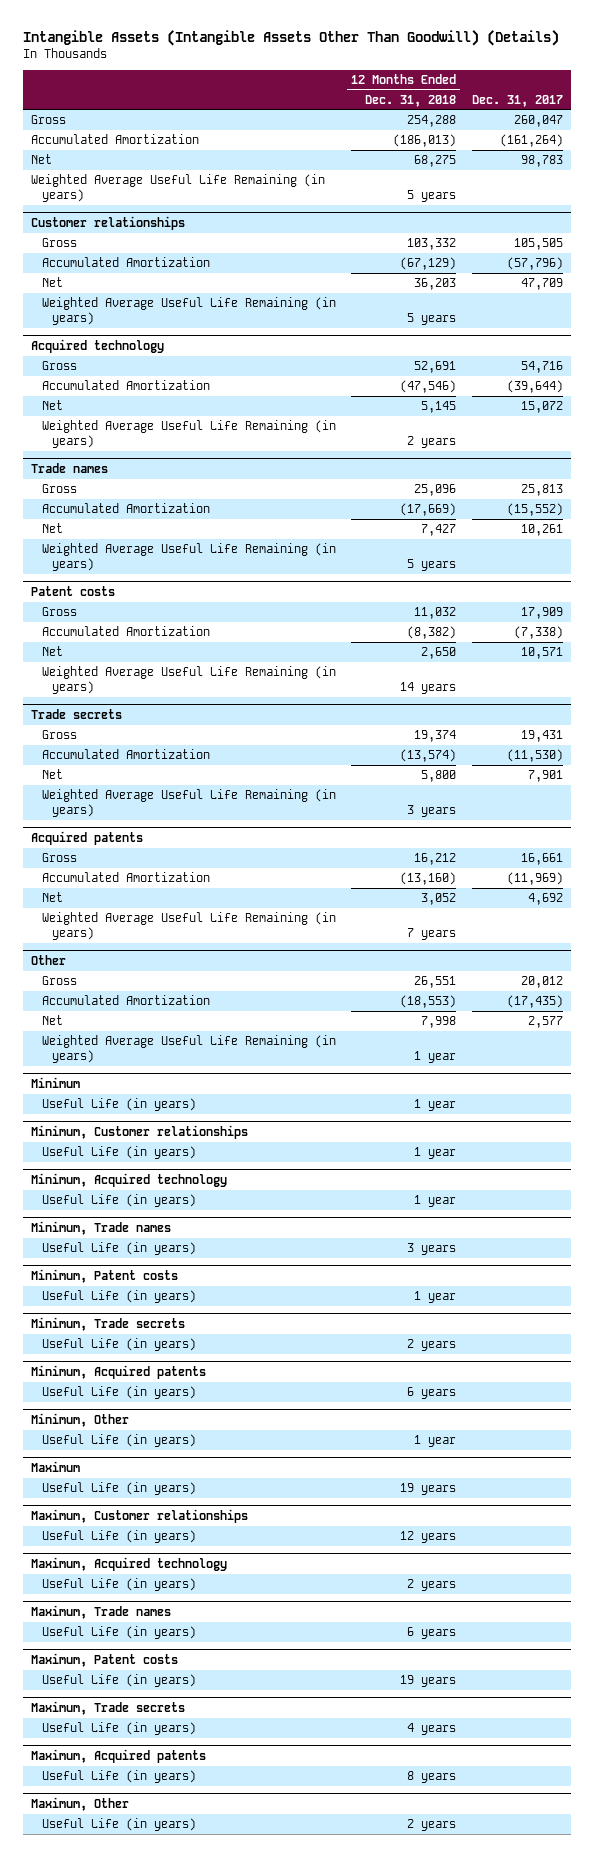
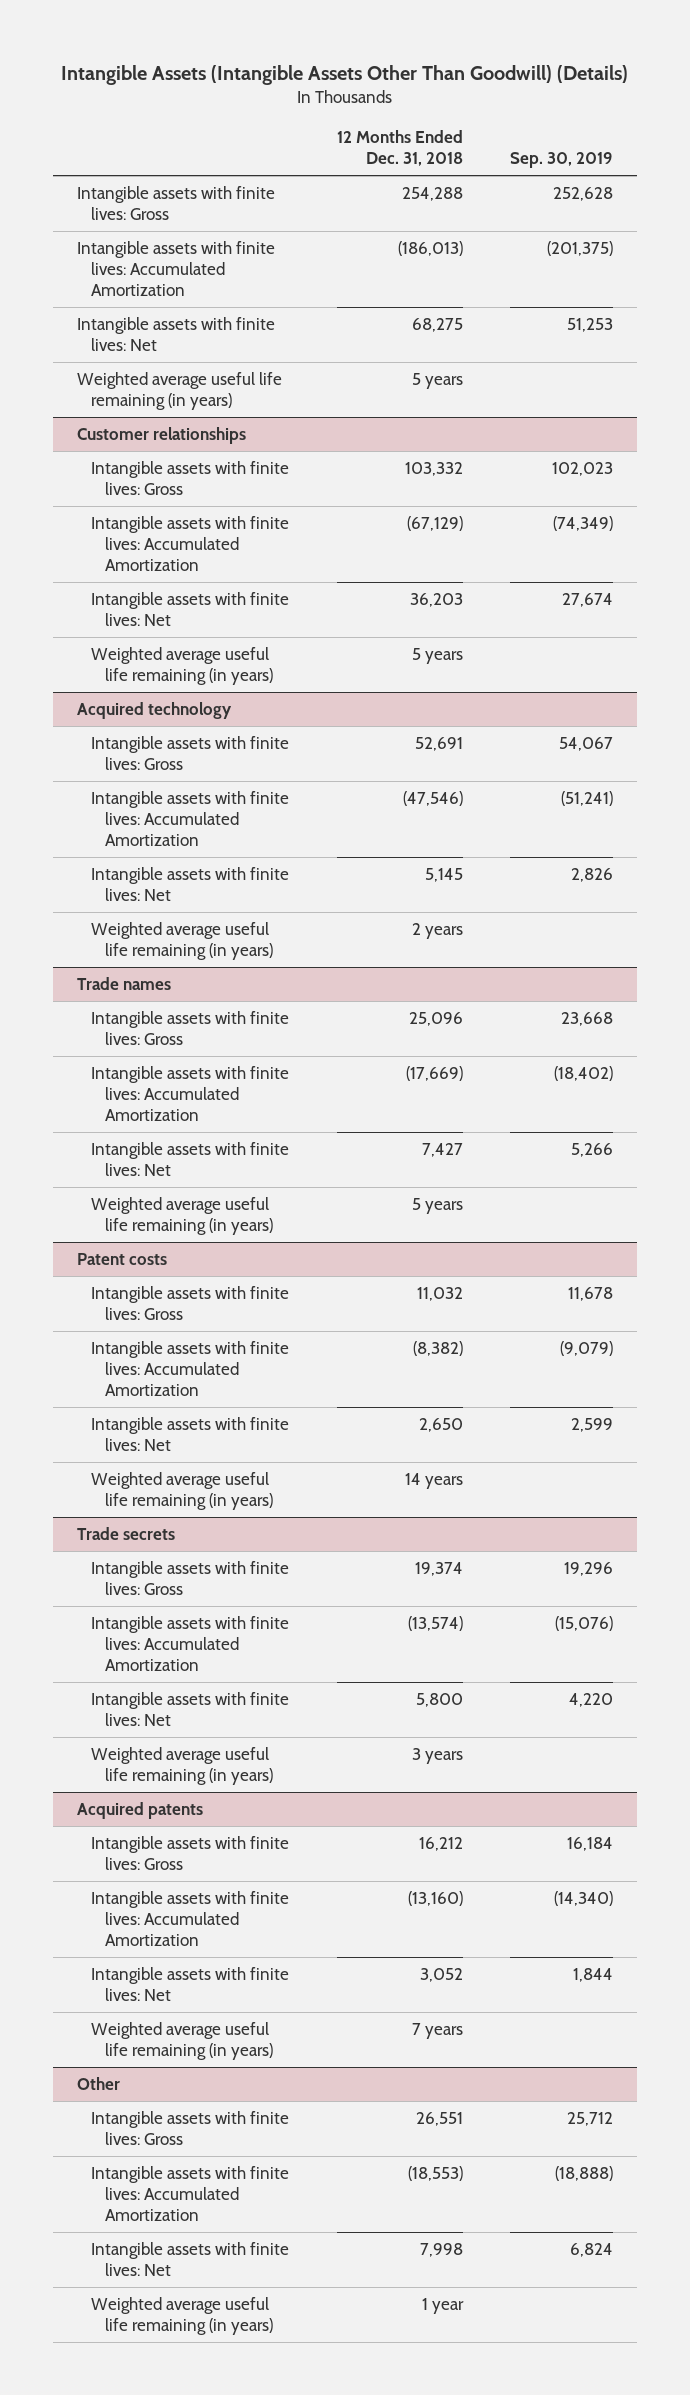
- | 12 Months Ended Dec. 31, 2018 | Dec. 31, 2017
+ | 12 Months Ended Dec. 31, 2018 | Sep. 30, 2019
- Gross | 254,288 | 260,047
- Accumulated Amortization | (186,013) | (161,264)
- Net | 68,275 | 98,783
- Weighted Average Useful Life Remaining (in years) | 5 years |
+ Intangible assets with finite lives: Gross | 254,288 | 252,628
+ Intangible assets with finite lives: Accumulated Amortization | (186,013) | (201,375)
+ Intangible assets with finite lives: Net | 68,275 | 51,253
+ Weighted average useful life remaining (in years) | 5 years |
@ Customer relationships
- Gross | 103,332 | 105,505
- Accumulated Amortization | (67,129) | (57,796)
- Net | 36,203 | 47,709
- Weighted Average Useful Life Remaining (in years) | 5 years |
+ Intangible assets with finite lives: Gross | 103,332 | 102,023
+ Intangible assets with finite lives: Accumulated Amortization | (67,129) | (74,349)
+ Intangible assets with finite lives: Net | 36,203 | 27,674
+ Weighted average useful life remaining (in years) | 5 years |
@ Acquired technology
- Gross | 52,691 | 54,716
- Accumulated Amortization | (47,546) | (39,644)
- Net | 5,145 | 15,072
- Weighted Average Useful Life Remaining (in years) | 2 years |
+ Intangible assets with finite lives: Gross | 52,691 | 54,067
+ Intangible assets with finite lives: Accumulated Amortization | (47,546) | (51,241)
+ Intangible assets with finite lives: Net | 5,145 | 2,826
+ Weighted average useful life remaining (in years) | 2 years |
@ Trade names
- Gross | 25,096 | 25,813
- Accumulated Amortization | (17,669) | (15,552)
- Net | 7,427 | 10,261
- Weighted Average Useful Life Remaining (in years) | 5 years |
+ Intangible assets with finite lives: Gross | 25,096 | 23,668
+ Intangible assets with finite lives: Accumulated Amortization | (17,669) | (18,402)
+ Intangible assets with finite lives: Net | 7,427 | 5,266
+ Weighted average useful life remaining (in years) | 5 years |
@ Patent costs
- Gross | 11,032 | 17,909
- Accumulated Amortization | (8,382) | (7,338)
- Net | 2,650 | 10,571
- Weighted Average Useful Life Remaining (in years) | 14 years |
+ Intangible assets with finite lives: Gross | 11,032 | 11,678
+ Intangible assets with finite lives: Accumulated Amortization | (8,382) | (9,079)
+ Intangible assets with finite lives: Net | 2,650 | 2,599
+ Weighted average useful life remaining (in years) | 14 years |
@ Trade secrets
- Gross | 19,374 | 19,431
- Accumulated Amortization | (13,574) | (11,530)
- Net | 5,800 | 7,901
- Weighted Average Useful Life Remaining (in years) | 3 years |
+ Intangible assets with finite lives: Gross | 19,374 | 19,296
+ Intangible assets with finite lives: Accumulated Amortization | (13,574) | (15,076)
+ Intangible assets with finite lives: Net | 5,800 | 4,220
+ Weighted average useful life remaining (in years) | 3 years |
@ Acquired patents
- Gross | 16,212 | 16,661
- Accumulated Amortization | (13,160) | (11,969)
- Net | 3,052 | 4,692
- Weighted Average Useful Life Remaining (in years) | 7 years |
+ Intangible assets with finite lives: Gross | 16,212 | 16,184
+ Intangible assets with finite lives: Accumulated Amortization | (13,160) | (14,340)
+ Intangible assets with finite lives: Net | 3,052 | 1,844
+ Weighted average useful life remaining (in years) | 7 years |
@ Other
- Gross | 26,551 | 20,012
- Accumulated Amortization | (18,553) | (17,435)
- Net | 7,998 | 2,577
- Weighted Average Useful Life Remaining (in years) | 1 year |
- Minimum
- Useful Life (in years) | 1 year |
- Minimum, Customer relationships
- Useful Life (in years) | 1 year |
- Minimum, Acquired technology
- Useful Life (in years) | 1 year |
- Minimum, Trade names
- Useful Life (in years) | 3 years |
- Minimum, Patent costs
- Useful Life (in years) | 1 year |
- Minimum, Trade secrets
- Useful Life (in years) | 2 years |
- Minimum, Acquired patents
- Useful Life (in years) | 6 years |
- Minimum, Other
- Useful Life (in years) | 1 year |
- Maximum
- Useful Life (in years) | 19 years |
- Maximum, Customer relationships
- Useful Life (in years) | 12 years |
- Maximum, Acquired technology
- Useful Life (in years) | 2 years |
- Maximum, Trade names
- Useful Life (in years) | 6 years |
- Maximum, Patent costs
- Useful Life (in years) | 19 years |
- Maximum, Trade secrets
- Useful Life (in years) | 4 years |
- Maximum, Acquired patents
- Useful Life (in years) | 8 years |
- Maximum, Other
- Useful Life (in years) | 2 years |
@ Other
+ Intangible assets with finite lives: Gross | 26,551 | 25,712
+ Intangible assets with finite lives: Accumulated Amortization | (18,553) | (18,888)
+ Intangible assets with finite lives: Net | 7,998 | 6,824
+ Weighted average useful life remaining (in years) | 1 year |

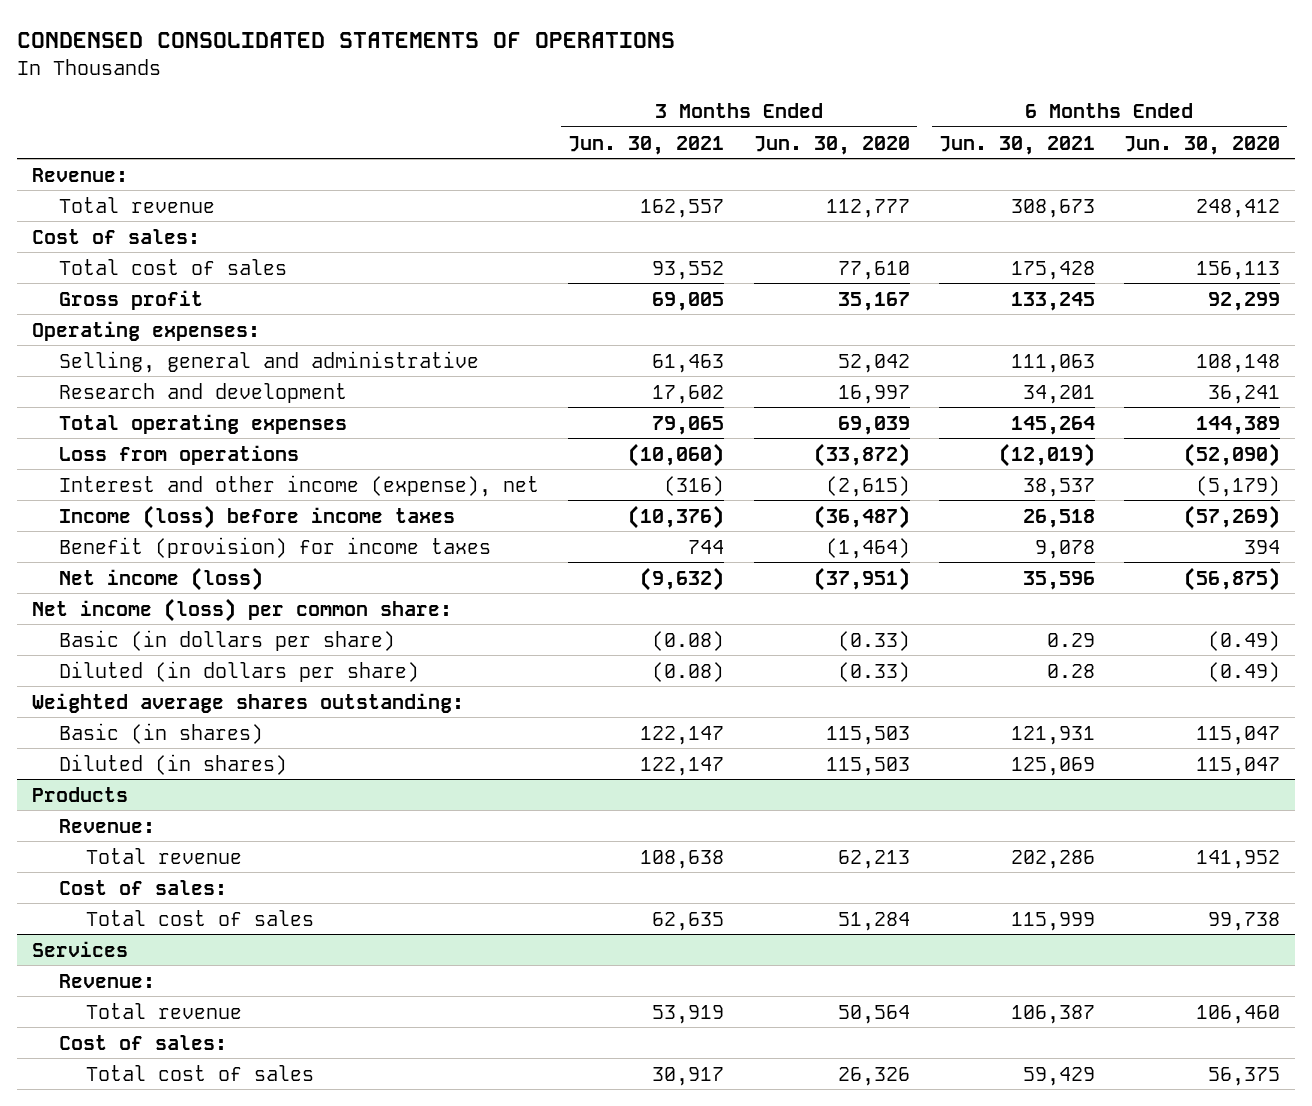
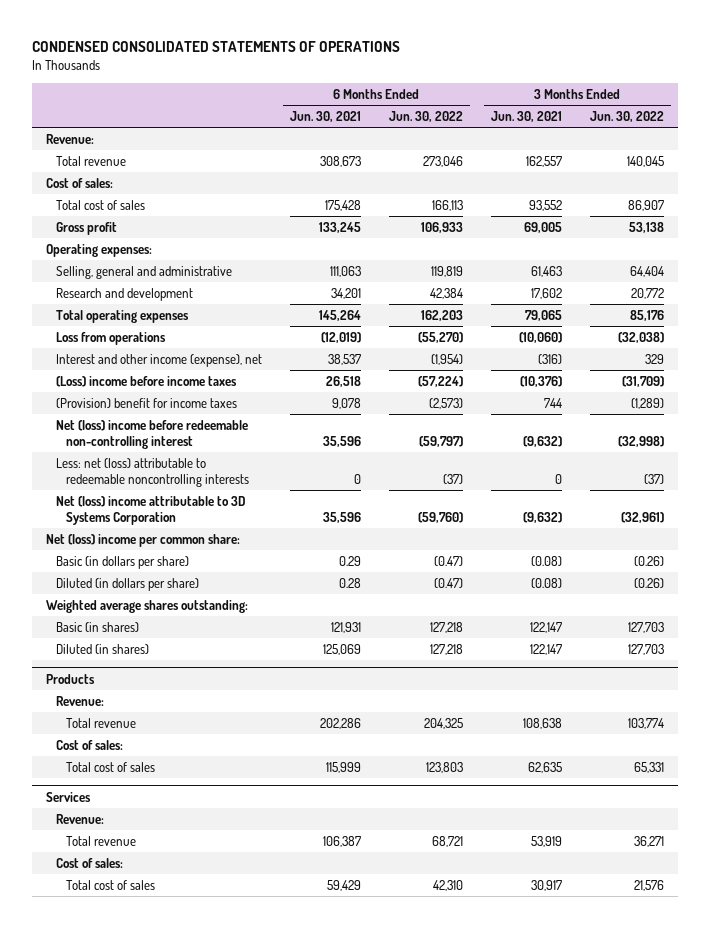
- | 3 Months Ended Jun. 30, 2021 | 3 Months Ended Jun. 30, 2020 | 6 Months Ended Jun. 30, 2021 | 6 Months Ended Jun. 30, 2020
+ | 6 Months Ended Jun. 30, 2021 | 6 Months Ended Jun. 30, 2022 | 3 Months Ended Jun. 30, 2021 | 3 Months Ended Jun. 30, 2022
- Income (loss) before income taxes | (10,376) | (36,487) | 26,518 | (57,269)
- Benefit (provision) for income taxes | 744 | (1,464) | 9,078 | 394
- Net income (loss) | (9,632) | (37,951) | 35,596 | (56,875)
- Net income (loss) per common share:
+ (Loss) income before income taxes | 26,518 | (57,224) | (10,376) | (31,709)
+ (Provision) benefit for income taxes | 9,078 | (2,573) | 744 | (1,289)
+ Net (loss) income before redeemable non-controlling interest | 35,596 | (59,797) | (9,632) | (32,998)
+ Less: net (loss) attributable to redeemable noncontrolling interests | 0 | (37) | 0 | (37)
+ Net (loss) income attributable to 3D Systems Corporation | 35,596 | (59,760) | (9,632) | (32,961)
+ Net (loss) income per common share:

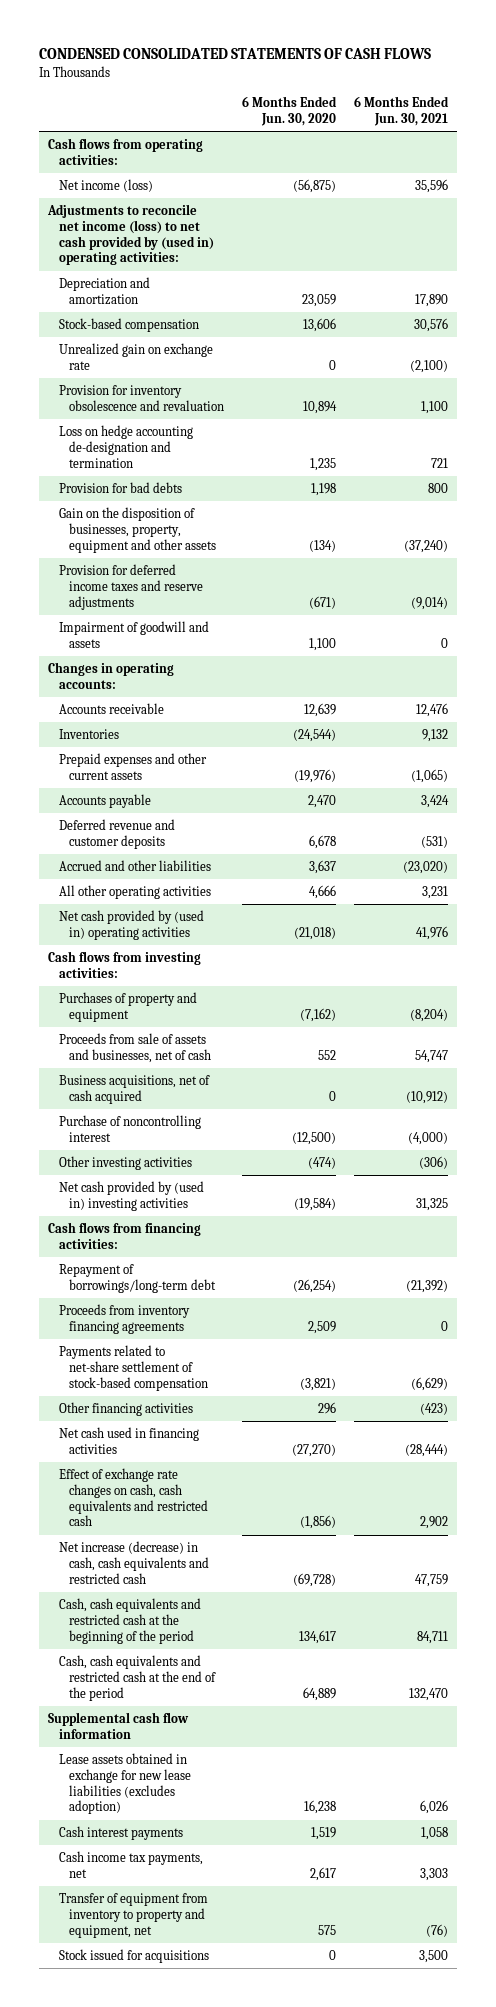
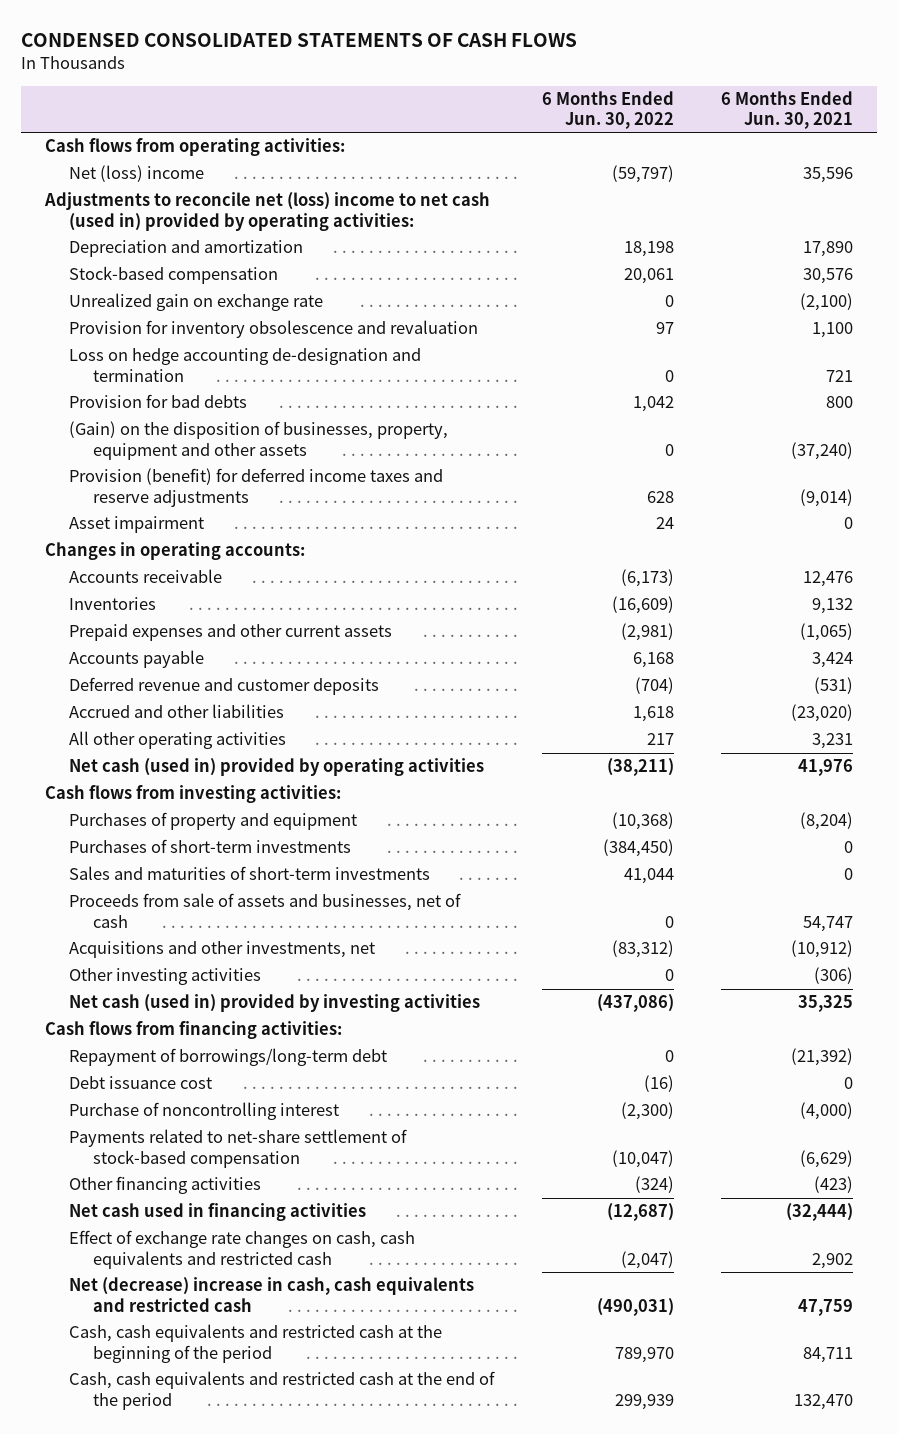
- | 6 Months Ended Jun. 30, 2020 | 6 Months Ended Jun. 30, 2021
+ | 6 Months Ended Jun. 30, 2022 | 6 Months Ended Jun. 30, 2021
- Net income (loss) | (56,875) | 35,596
- Adjustments to reconcile net income (loss) to net cash provided by (used in) operating activities:
+ Net (loss) income | (59,797) | 35,596
+ Adjustments to reconcile net (loss) income to net cash (used in) provided by operating activities:
- Gain on the disposition of businesses, property, equipment and other assets | (134) | (37,240)
- Provision for deferred income taxes and reserve adjustments | (671) | (9,014)
- Impairment of goodwill and assets | 1,100 | 0
+ (Gain) on the disposition of businesses, property, equipment and other assets | 0 | (37,240)
+ Provision (benefit) for deferred income taxes and reserve adjustments | 628 | (9,014)
+ Asset impairment | 24 | 0
- Net cash provided by (used in) operating activities | (21,018) | 41,976
+ Net cash (used in) provided by operating activities | (38,211) | 41,976
+ Purchases of short-term investments | (384,450) | 0
+ Sales and maturities of short-term investments | 41,044 | 0
- Business acquisitions, net of cash acquired | 0 | (10,912)
+ Acquisitions and other investments, net | (83,312) | (10,912)
- Net cash provided by (used in) investing activities | (19,584) | 31,325
+ Net cash (used in) provided by investing activities | (437,086) | 35,325
- Proceeds from inventory financing agreements | 2,509 | 0
+ Debt issuance cost | (16) | 0
moved down: Purchase of noncontrolling interest | (2,300) | (4,000)
- Net cash used in financing activities | (27,270) | (28,444)
+ Net cash used in financing activities | (12,687) | (32,444)
- Net increase (decrease) in cash, cash equivalents and restricted cash | (69,728) | 47,759
+ Net (decrease) increase in cash, cash equivalents and restricted cash | (490,031) | 47,759
- Supplemental cash flow information
- Lease assets obtained in exchange for new lease liabilities (excludes adoption) | 16,238 | 6,026
- Cash interest payments | 1,519 | 1,058
- Cash income tax payments, net | 2,617 | 3,303
- Transfer of equipment from inventory to property and equipment, net | 575 | (76)
- Stock issued for acquisitions | 0 | 3,500

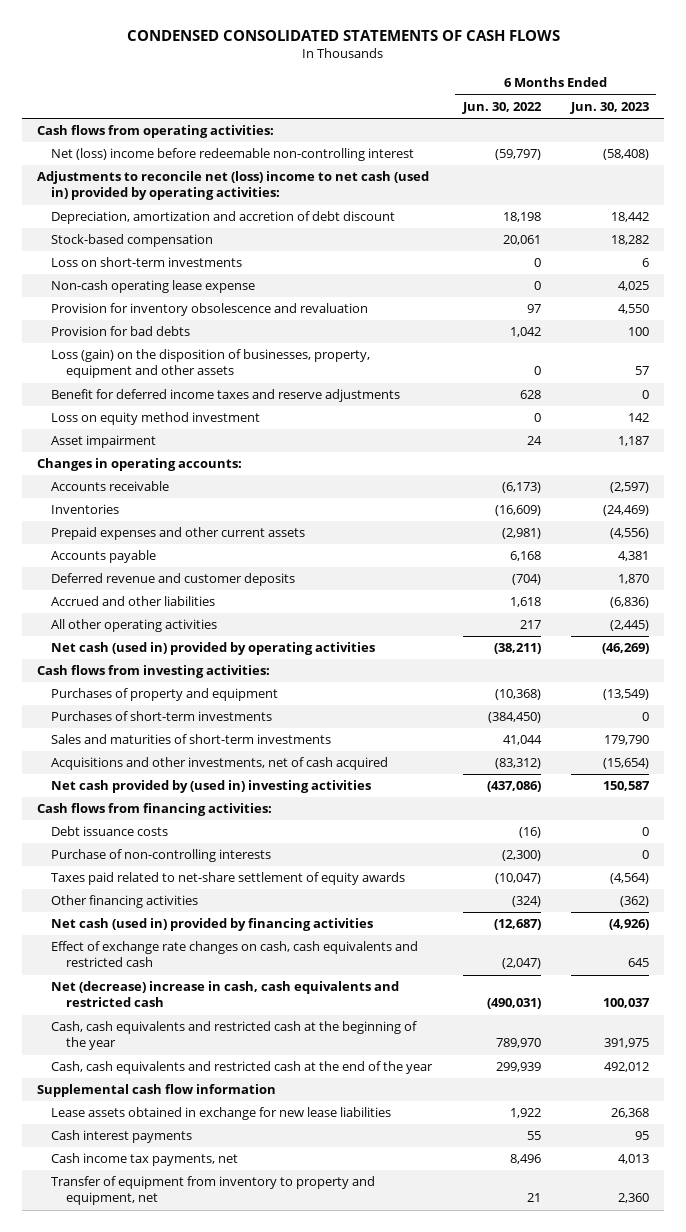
- | 6 Months Ended Jun. 30, 2022 | 6 Months Ended Jun. 30, 2021
+ | 6 Months Ended Jun. 30, 2022 | 6 Months Ended Jun. 30, 2023
- Net (loss) income | (59,797) | 35,596
+ Net (loss) income before redeemable non-controlling interest | (59,797) | (58,408)
- Depreciation and amortization | 18,198 | 17,890
+ Depreciation, amortization and accretion of debt discount | 18,198 | 18,442
- Unrealized gain on exchange rate | 0 | (2,100)
+ Loss on short-term investments | 0 | 6
+ Non-cash operating lease expense | 0 | 4,025
- Loss on hedge accounting de-designation and termination | 0 | 721
- (Gain) on the disposition of businesses, property, equipment and other assets | 0 | (37,240)
- Provision (benefit) for deferred income taxes and reserve adjustments | 628 | (9,014)
+ Loss (gain) on the disposition of businesses, property, equipment and other assets | 0 | 57
+ Benefit for deferred income taxes and reserve adjustments | 628 | 0
+ Loss on equity method investment | 0 | 142
- Proceeds from sale of assets and businesses, net of cash | 0 | 54,747
- Acquisitions and other investments, net | (83,312) | (10,912)
- Other investing activities | 0 | (306)
- Net cash (used in) provided by investing activities | (437,086) | 35,325
+ Acquisitions and other investments, net of cash acquired | (83,312) | (15,654)
+ Net cash provided by (used in) investing activities | (437,086) | 150,587
- Repayment of borrowings/long-term debt | 0 | (21,392)
- Debt issuance cost | (16) | 0
- Purchase of noncontrolling interest | (2,300) | (4,000)
- Payments related to net-share settlement of stock-based compensation | (10,047) | (6,629)
+ Debt issuance costs | (16) | 0
+ Purchase of non-controlling interests | (2,300) | 0
+ Taxes paid related to net-share settlement of equity awards | (10,047) | (4,564)
- Net cash used in financing activities | (12,687) | (32,444)
+ Net cash (used in) provided by financing activities | (12,687) | (4,926)
- Cash, cash equivalents and restricted cash at the beginning of the period | 789,970 | 84,711
- Cash, cash equivalents and restricted cash at the end of the period | 299,939 | 132,470
+ Cash, cash equivalents and restricted cash at the beginning of the year | 789,970 | 391,975
+ Cash, cash equivalents and restricted cash at the end of the year | 299,939 | 492,012
+ Supplemental cash flow information
+ Lease assets obtained in exchange for new lease liabilities | 1,922 | 26,368
+ Cash interest payments | 55 | 95
+ Cash income tax payments, net | 8,496 | 4,013
+ Transfer of equipment from inventory to property and equipment, net | 21 | 2,360

